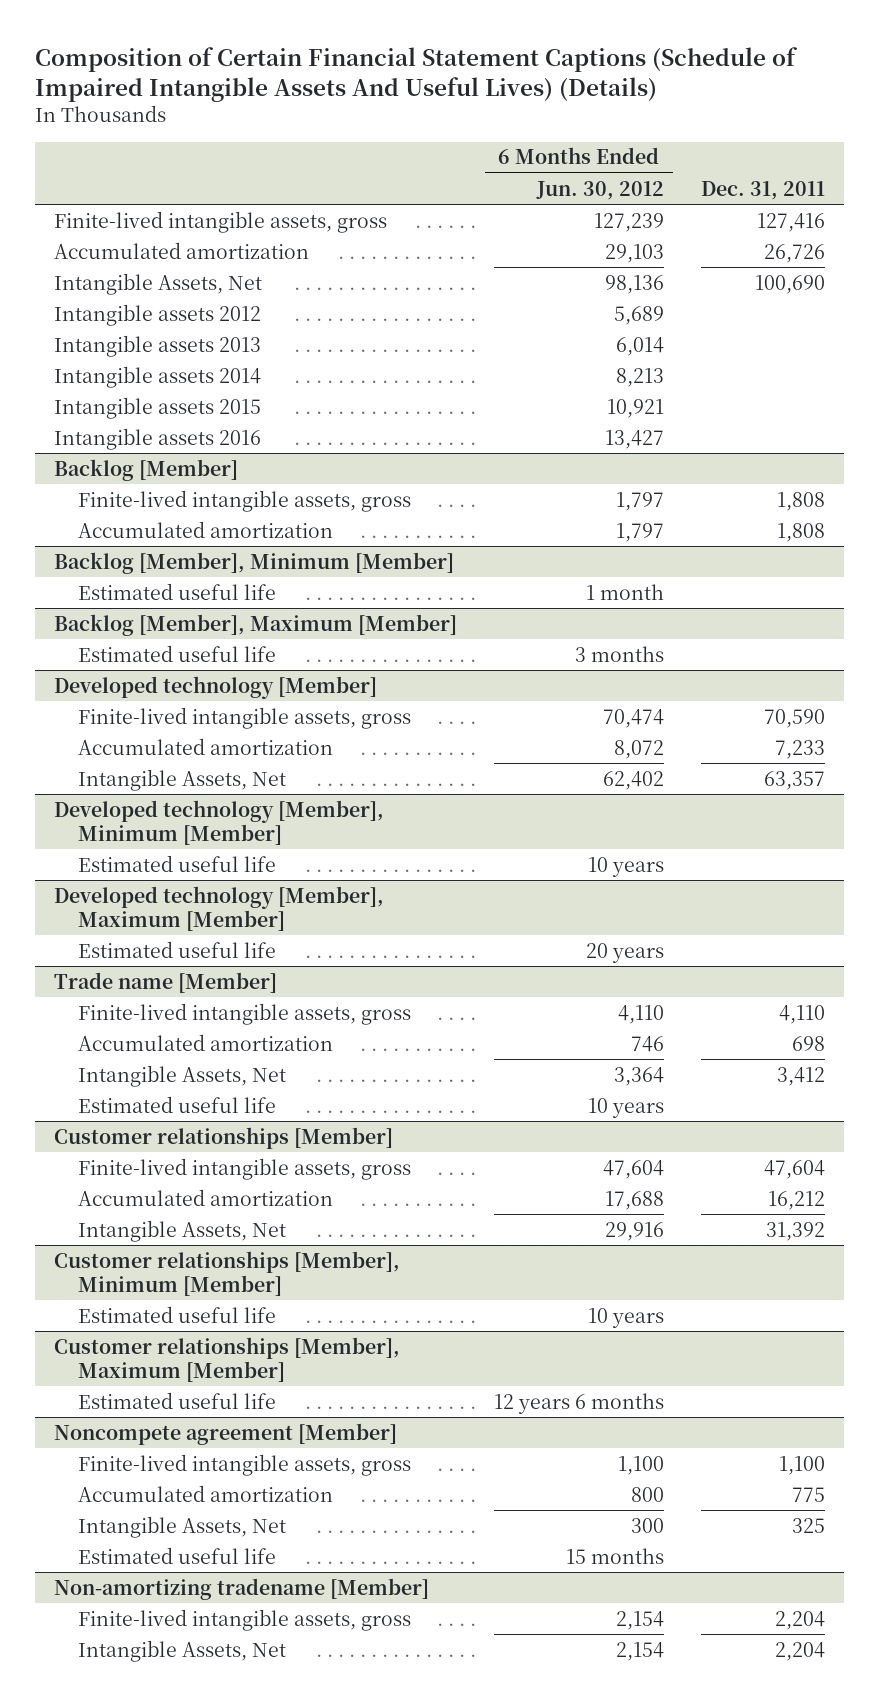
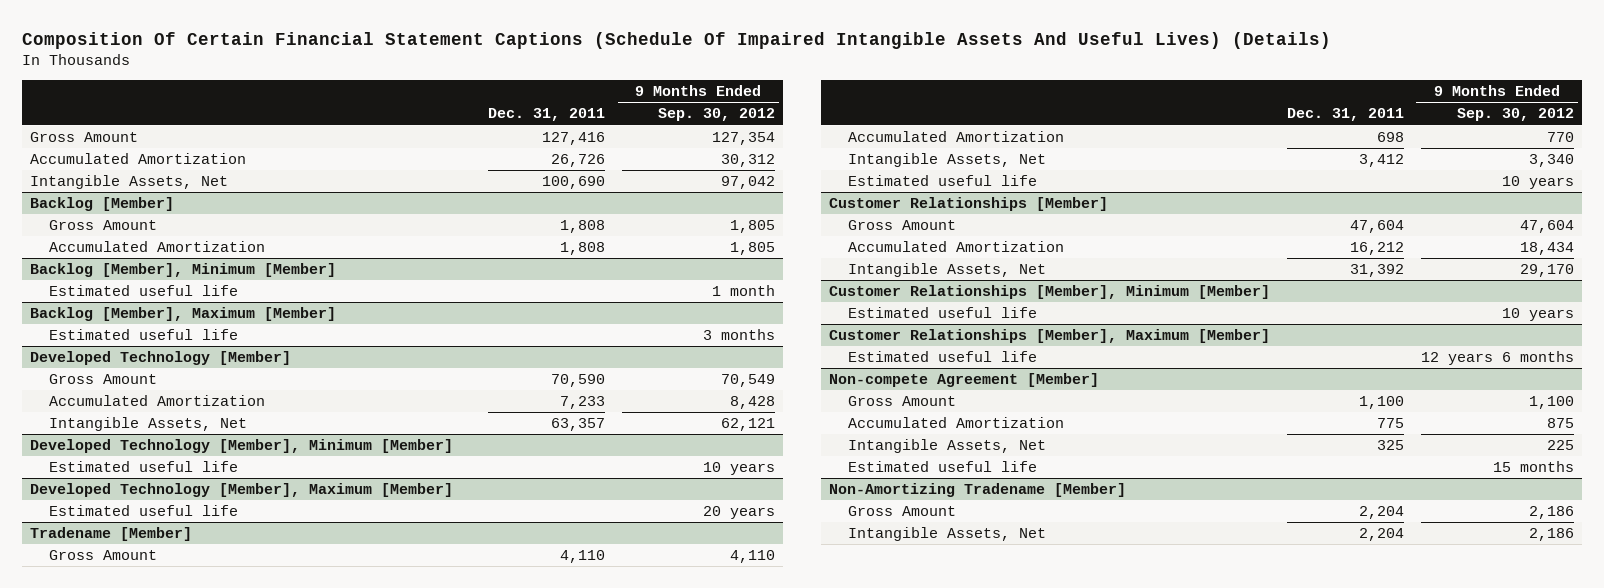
- Composition of Certain Financial Statement Captions (Schedule of Impaired Intangible Assets And Useful Lives) (Details)
+ Composition Of Certain Financial Statement Captions (Schedule Of Impaired Intangible Assets And Useful Lives) (Details)
- | 6 Months Ended Jun. 30, 2012 | Dec. 31, 2011
+ | Dec. 31, 2011 | 9 Months Ended Sep. 30, 2012
- Finite-lived intangible assets, gross | 127,239 | 127,416
- Accumulated amortization | 29,103 | 26,726
+ Gross Amount | 127,416 | 127,354
+ Accumulated Amortization | 26,726 | 30,312
- Intangible assets 2012 | 5,689 |
- Intangible assets 2013 | 6,014 |
- Intangible assets 2014 | 8,213 |
- Intangible assets 2015 | 10,921 |
- Intangible assets 2016 | 13,427 |
@ Backlog [Member]
- Finite-lived intangible assets, gross | 1,797 | 1,808
- Accumulated amortization | 1,797 | 1,808
+ Gross Amount | 1,808 | 1,805
+ Accumulated Amortization | 1,808 | 1,805
- Developed technology [Member]
- Finite-lived intangible assets, gross | 70,474 | 70,590
- Accumulated amortization | 8,072 | 7,233
+ Developed Technology [Member]
+ Gross Amount | 70,590 | 70,549
+ Accumulated Amortization | 7,233 | 8,428
- Developed technology [Member], Minimum [Member]
+ Developed Technology [Member], Minimum [Member]
- Developed technology [Member], Maximum [Member]
+ Developed Technology [Member], Maximum [Member]
- Trade name [Member]
- Finite-lived intangible assets, gross | 4,110 | 4,110
- Accumulated amortization | 746 | 698
+ Tradename [Member]
+ Gross Amount | 4,110 | 4,110
+ Accumulated Amortization | 698 | 770
- Customer relationships [Member]
- Finite-lived intangible assets, gross | 47,604 | 47,604
- Accumulated amortization | 17,688 | 16,212
+ Customer Relationships [Member]
+ Gross Amount | 47,604 | 47,604
+ Accumulated Amortization | 16,212 | 18,434
- Customer relationships [Member], Minimum [Member]
+ Customer Relationships [Member], Minimum [Member]
- Customer relationships [Member], Maximum [Member]
+ Customer Relationships [Member], Maximum [Member]
- Noncompete agreement [Member]
- Finite-lived intangible assets, gross | 1,100 | 1,100
- Accumulated amortization | 800 | 775
+ Non-compete Agreement [Member]
+ Gross Amount | 1,100 | 1,100
+ Accumulated Amortization | 775 | 875
- Non-amortizing tradename [Member]
- Finite-lived intangible assets, gross | 2,154 | 2,204
+ Non-Amortizing Tradename [Member]
+ Gross Amount | 2,204 | 2,186

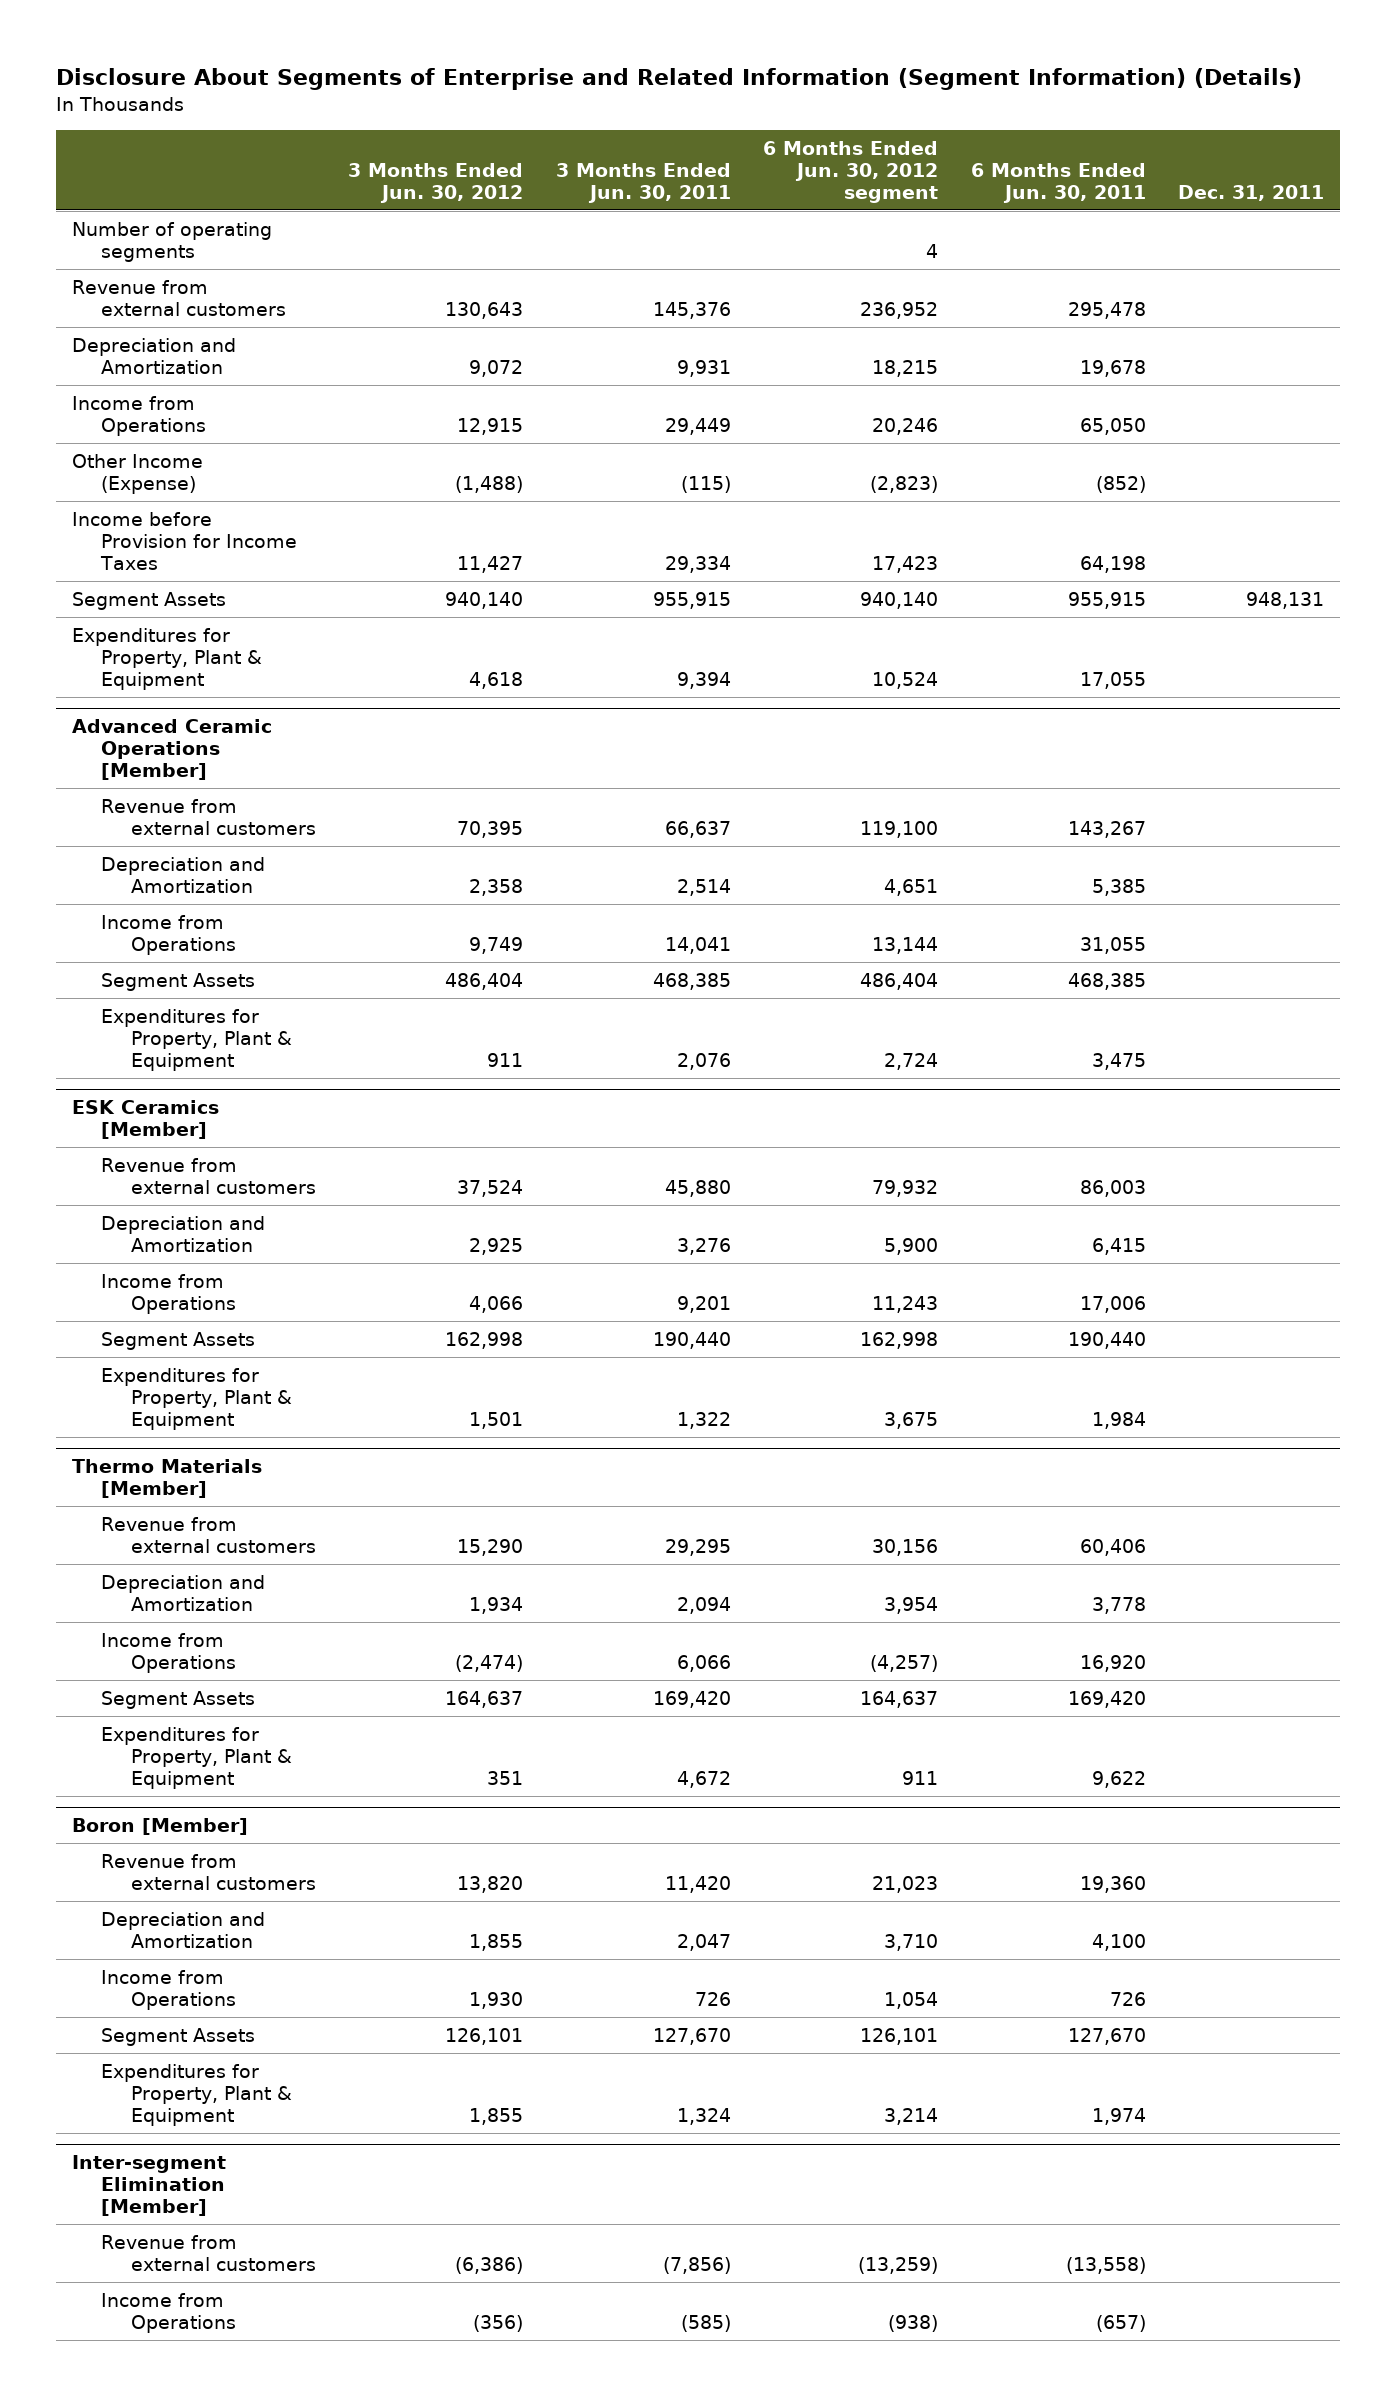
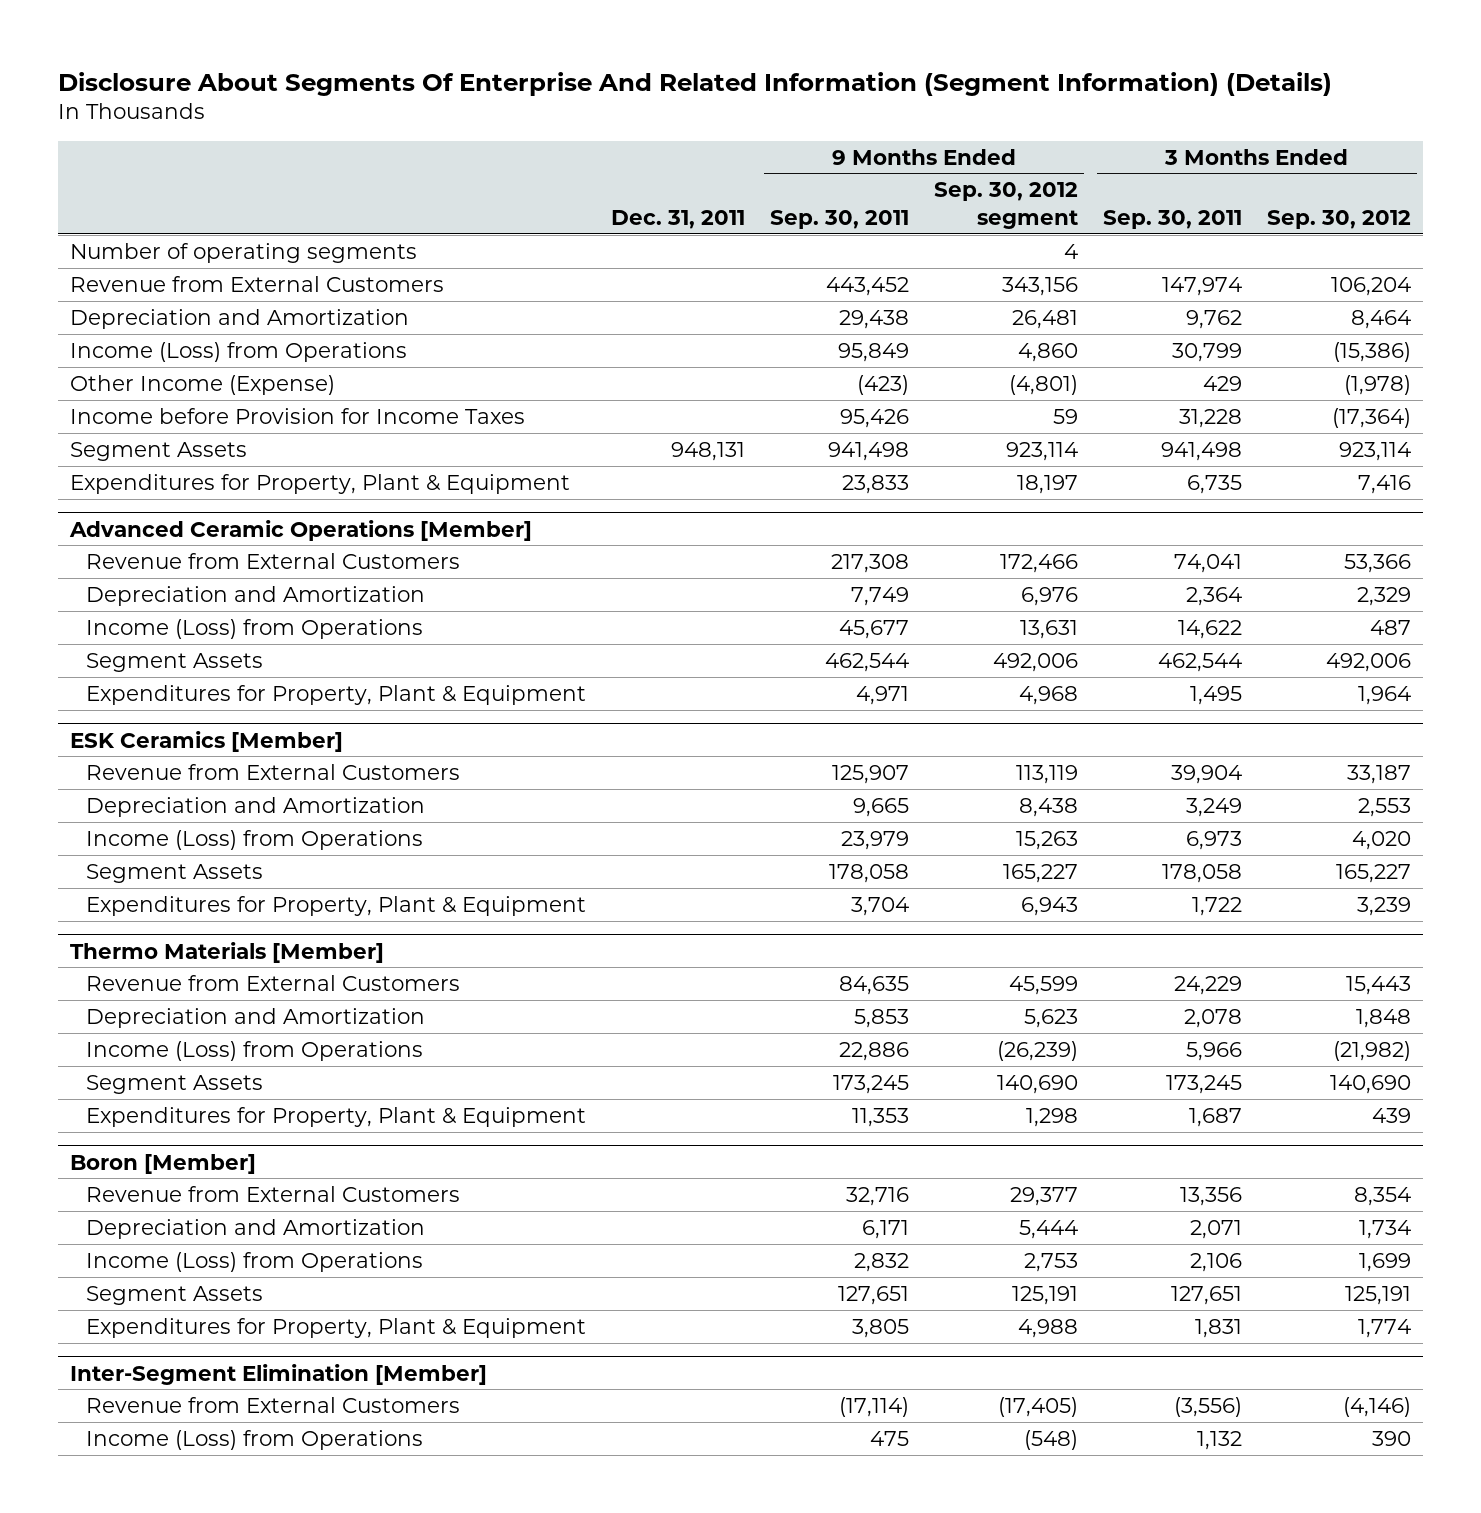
- Disclosure About Segments of Enterprise and Related Information (Segment Information) (Details)
+ Disclosure About Segments Of Enterprise And Related Information (Segment Information) (Details)
- | 3 Months Ended Jun. 30, 2012 | 3 Months Ended Jun. 30, 2011 | 6 Months Ended Jun. 30, 2012 segment | 6 Months Ended Jun. 30, 2011 | Dec. 31, 2011
+ | Dec. 31, 2011 | 9 Months Ended Sep. 30, 2011 | 9 Months Ended Sep. 30, 2012 segment | 3 Months Ended Sep. 30, 2011 | 3 Months Ended Sep. 30, 2012
- Revenue from external customers | 130,643 | 145,376 | 236,952 | 295,478 |
+ Revenue from External Customers | | 443,452 | 343,156 | 147,974 | 106,204
- Income from Operations | 12,915 | 29,449 | 20,246 | 65,050 |
+ Income (Loss) from Operations | | 95,849 | 4,860 | 30,799 | (15,386)
@ Advanced Ceramic Operations [Member]
- Revenue from external customers | 70,395 | 66,637 | 119,100 | 143,267 |
+ Revenue from External Customers | | 217,308 | 172,466 | 74,041 | 53,366
- Income from Operations | 9,749 | 14,041 | 13,144 | 31,055 |
+ Income (Loss) from Operations | | 45,677 | 13,631 | 14,622 | 487
@ ESK Ceramics [Member]
- Revenue from external customers | 37,524 | 45,880 | 79,932 | 86,003 |
+ Revenue from External Customers | | 125,907 | 113,119 | 39,904 | 33,187
- Income from Operations | 4,066 | 9,201 | 11,243 | 17,006 |
+ Income (Loss) from Operations | | 23,979 | 15,263 | 6,973 | 4,020
@ Thermo Materials [Member]
- Revenue from external customers | 15,290 | 29,295 | 30,156 | 60,406 |
+ Revenue from External Customers | | 84,635 | 45,599 | 24,229 | 15,443
- Income from Operations | (2,474) | 6,066 | (4,257) | 16,920 |
+ Income (Loss) from Operations | | 22,886 | (26,239) | 5,966 | (21,982)
@ Boron [Member]
- Revenue from external customers | 13,820 | 11,420 | 21,023 | 19,360 |
+ Revenue from External Customers | | 32,716 | 29,377 | 13,356 | 8,354
- Income from Operations | 1,930 | 726 | 1,054 | 726 |
+ Income (Loss) from Operations | | 2,832 | 2,753 | 2,106 | 1,699
- Inter-segment Elimination [Member]
- Revenue from external customers | (6,386) | (7,856) | (13,259) | (13,558) |
- Income from Operations | (356) | (585) | (938) | (657) |
+ Inter-Segment Elimination [Member]
+ Revenue from External Customers | | (17,114) | (17,405) | (3,556) | (4,146)
+ Income (Loss) from Operations | | 475 | (548) | 1,132 | 390

